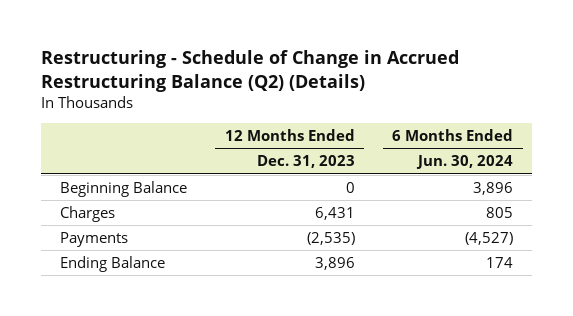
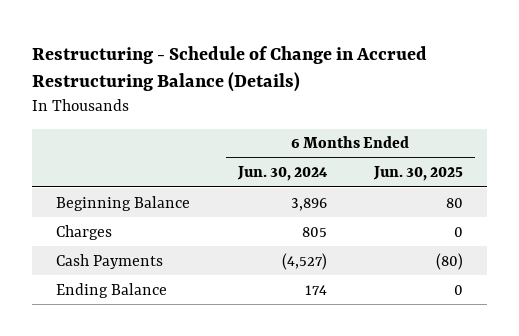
- Restructuring - Schedule of Change in Accrued Restructuring Balance (Q2) (Details)
+ Restructuring - Schedule of Change in Accrued Restructuring Balance (Details)
- | 12 Months Ended Dec. 31, 2023 | 6 Months Ended Jun. 30, 2024
+ | 6 Months Ended Jun. 30, 2024 | 6 Months Ended Jun. 30, 2025
- Payments | (2,535) | (4,527)
+ Cash Payments | (4,527) | (80)

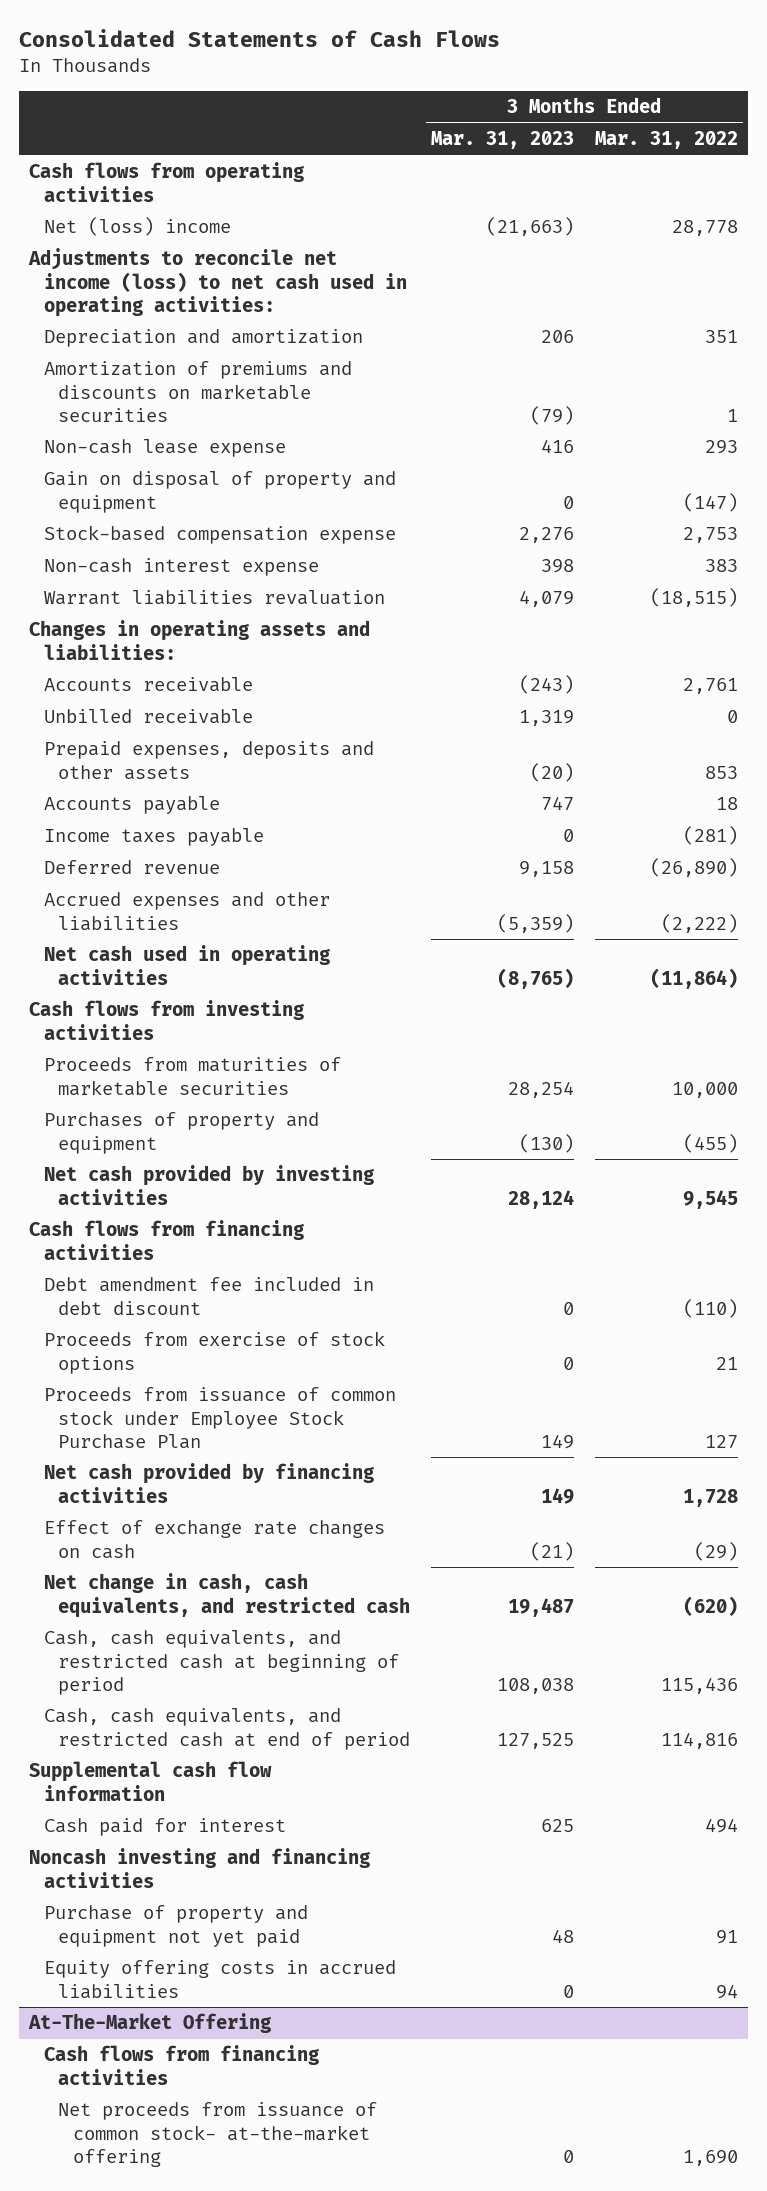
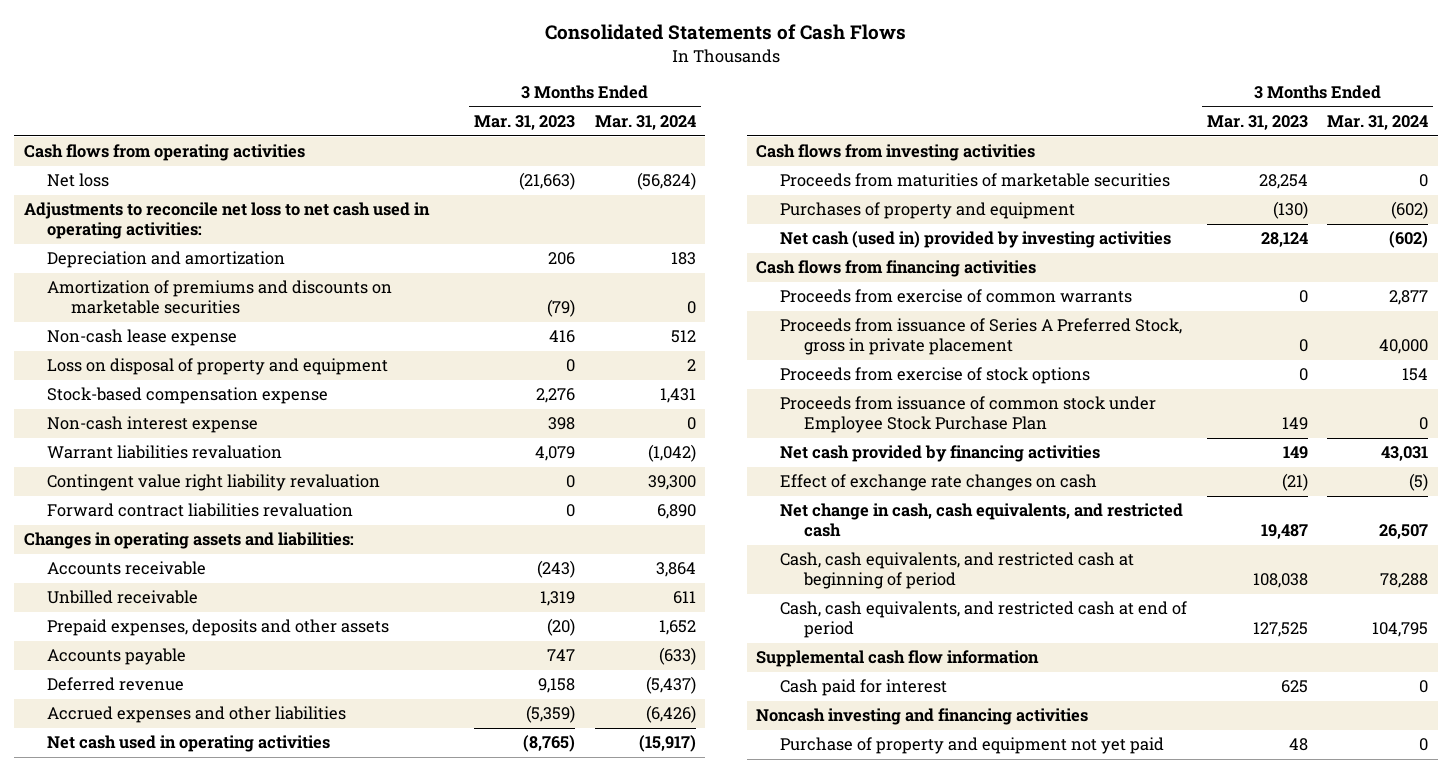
- | 3 Months Ended Mar. 31, 2023 | 3 Months Ended Mar. 31, 2022
+ | 3 Months Ended Mar. 31, 2023 | 3 Months Ended Mar. 31, 2024
- Net (loss) income | (21,663) | 28,778
- Adjustments to reconcile net income (loss) to net cash used in operating activities:
+ Net loss | (21,663) | (56,824)
+ Adjustments to reconcile net loss to net cash used in operating activities:
- Gain on disposal of property and equipment | 0 | (147)
+ Loss on disposal of property and equipment | 0 | 2
+ Contingent value right liability revaluation | 0 | 39,300
+ Forward contract liabilities revaluation | 0 | 6,890
- Income taxes payable | 0 | (281)
- Net cash provided by investing activities | 28,124 | 9,545
+ Net cash (used in) provided by investing activities | 28,124 | (602)
- Debt amendment fee included in debt discount | 0 | (110)
+ Proceeds from exercise of common warrants | 0 | 2,877
+ Proceeds from issuance of Series A Preferred Stock, gross in private placement | 0 | 40,000
- Equity offering costs in accrued liabilities | 0 | 94
- At-The-Market Offering
- Cash flows from financing activities
- Net proceeds from issuance of common stock- at-the-market offering | 0 | 1,690

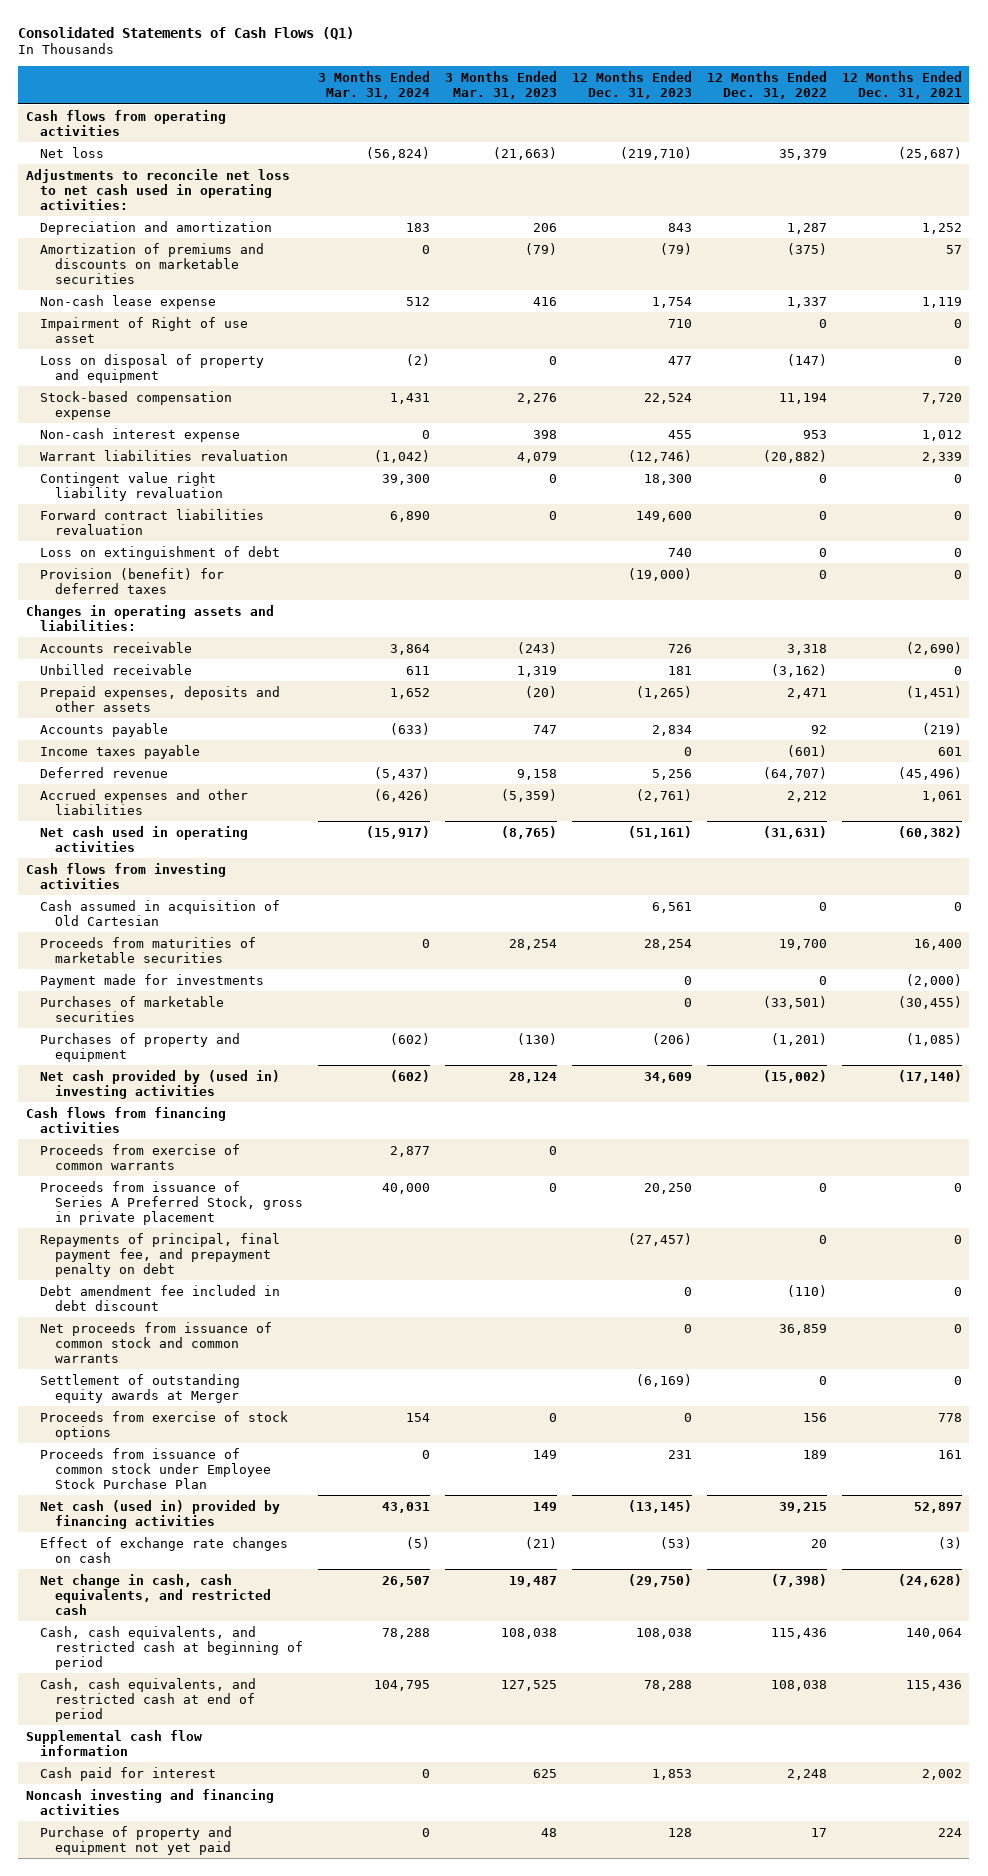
- Consolidated Statements of Cash Flows
+ Consolidated Statements of Cash Flows (Q1)
- | 3 Months Ended Mar. 31, 2023 | 3 Months Ended Mar. 31, 2024
+ | 3 Months Ended Mar. 31, 2024 | 3 Months Ended Mar. 31, 2023 | 12 Months Ended Dec. 31, 2023 | 12 Months Ended Dec. 31, 2022 | 12 Months Ended Dec. 31, 2021
- Loss on disposal of property and equipment | 0 | 2
+ Impairment of Right of use asset | | | 710 | 0 | 0
+ Loss on disposal of property and equipment | (2) | 0 | 477 | (147) | 0
+ Loss on extinguishment of debt | | | 740 | 0 | 0
+ Provision (benefit) for deferred taxes | | | (19,000) | 0 | 0
+ Income taxes payable | | | 0 | (601) | 601
+ Cash assumed in acquisition of Old Cartesian | | | 6,561 | 0 | 0
+ Payment made for investments | | | 0 | 0 | (2,000)
+ Purchases of marketable securities | | | 0 | (33,501) | (30,455)
- Net cash (used in) provided by investing activities | 28,124 | (602)
+ Net cash provided by (used in) investing activities | (602) | 28,124 | 34,609 | (15,002) | (17,140)
+ Repayments of principal, final payment fee, and prepayment penalty on debt | | | (27,457) | 0 | 0
+ Debt amendment fee included in debt discount | | | 0 | (110) | 0
+ Net proceeds from issuance of common stock and common warrants | | | 0 | 36,859 | 0
+ Settlement of outstanding equity awards at Merger | | | (6,169) | 0 | 0
- Net cash provided by financing activities | 149 | 43,031
+ Net cash (used in) provided by financing activities | 43,031 | 149 | (13,145) | 39,215 | 52,897

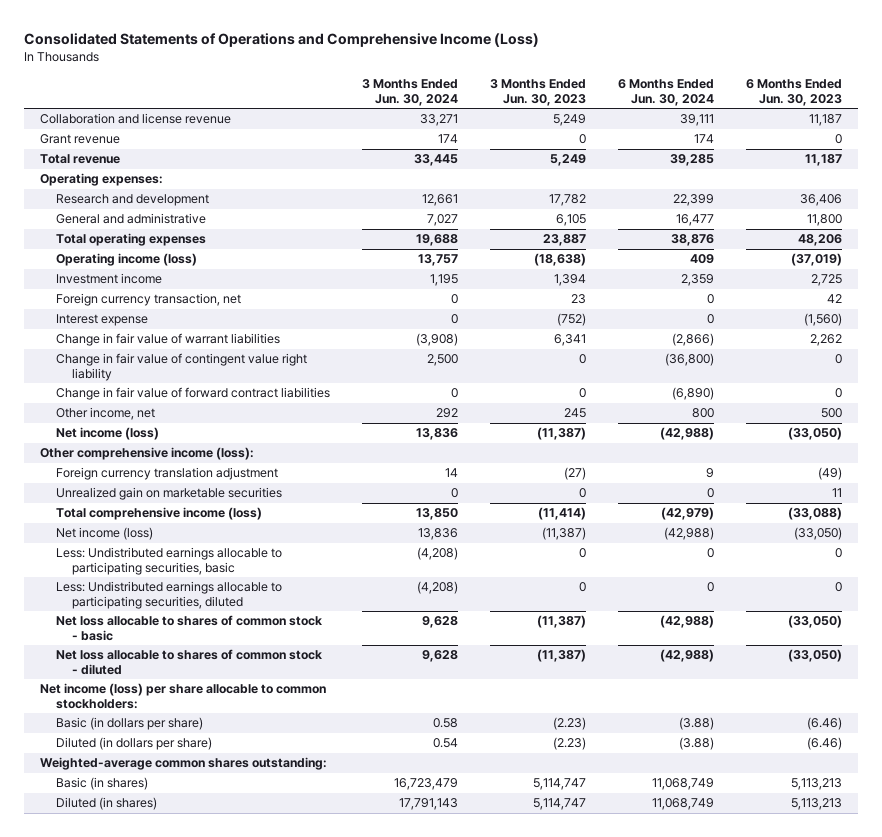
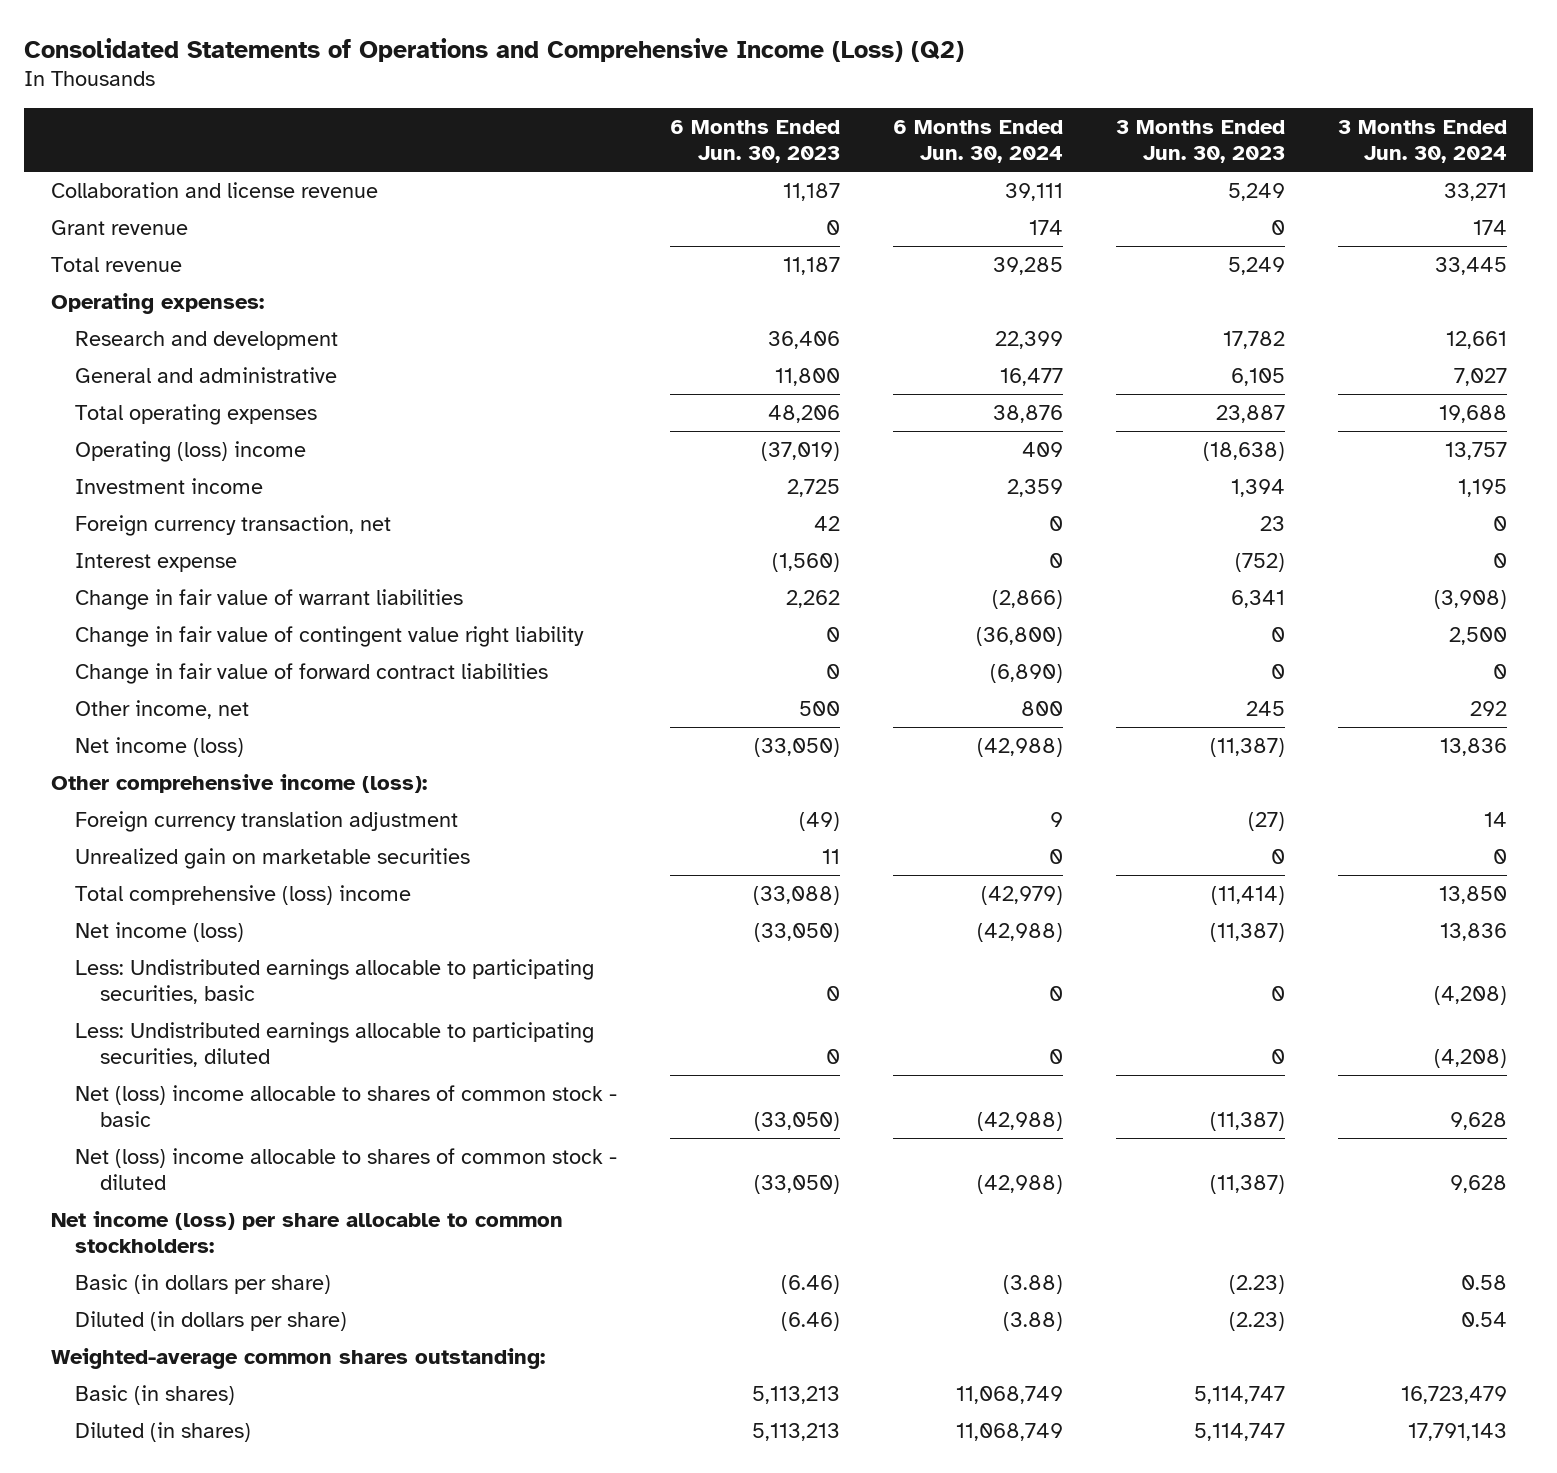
- Consolidated Statements of Operations and Comprehensive Income (Loss)
+ Consolidated Statements of Operations and Comprehensive Income (Loss) (Q2)
- | 3 Months Ended Jun. 30, 2024 | 3 Months Ended Jun. 30, 2023 | 6 Months Ended Jun. 30, 2024 | 6 Months Ended Jun. 30, 2023
+ | 6 Months Ended Jun. 30, 2023 | 6 Months Ended Jun. 30, 2024 | 3 Months Ended Jun. 30, 2023 | 3 Months Ended Jun. 30, 2024
- Operating income (loss) | 13,757 | (18,638) | 409 | (37,019)
+ Operating (loss) income | (37,019) | 409 | (18,638) | 13,757
- Total comprehensive income (loss) | 13,850 | (11,414) | (42,979) | (33,088)
+ Total comprehensive (loss) income | (33,088) | (42,979) | (11,414) | 13,850
- Net loss allocable to shares of common stock - basic | 9,628 | (11,387) | (42,988) | (33,050)
- Net loss allocable to shares of common stock - diluted | 9,628 | (11,387) | (42,988) | (33,050)
+ Net (loss) income allocable to shares of common stock - basic | (33,050) | (42,988) | (11,387) | 9,628
+ Net (loss) income allocable to shares of common stock - diluted | (33,050) | (42,988) | (11,387) | 9,628

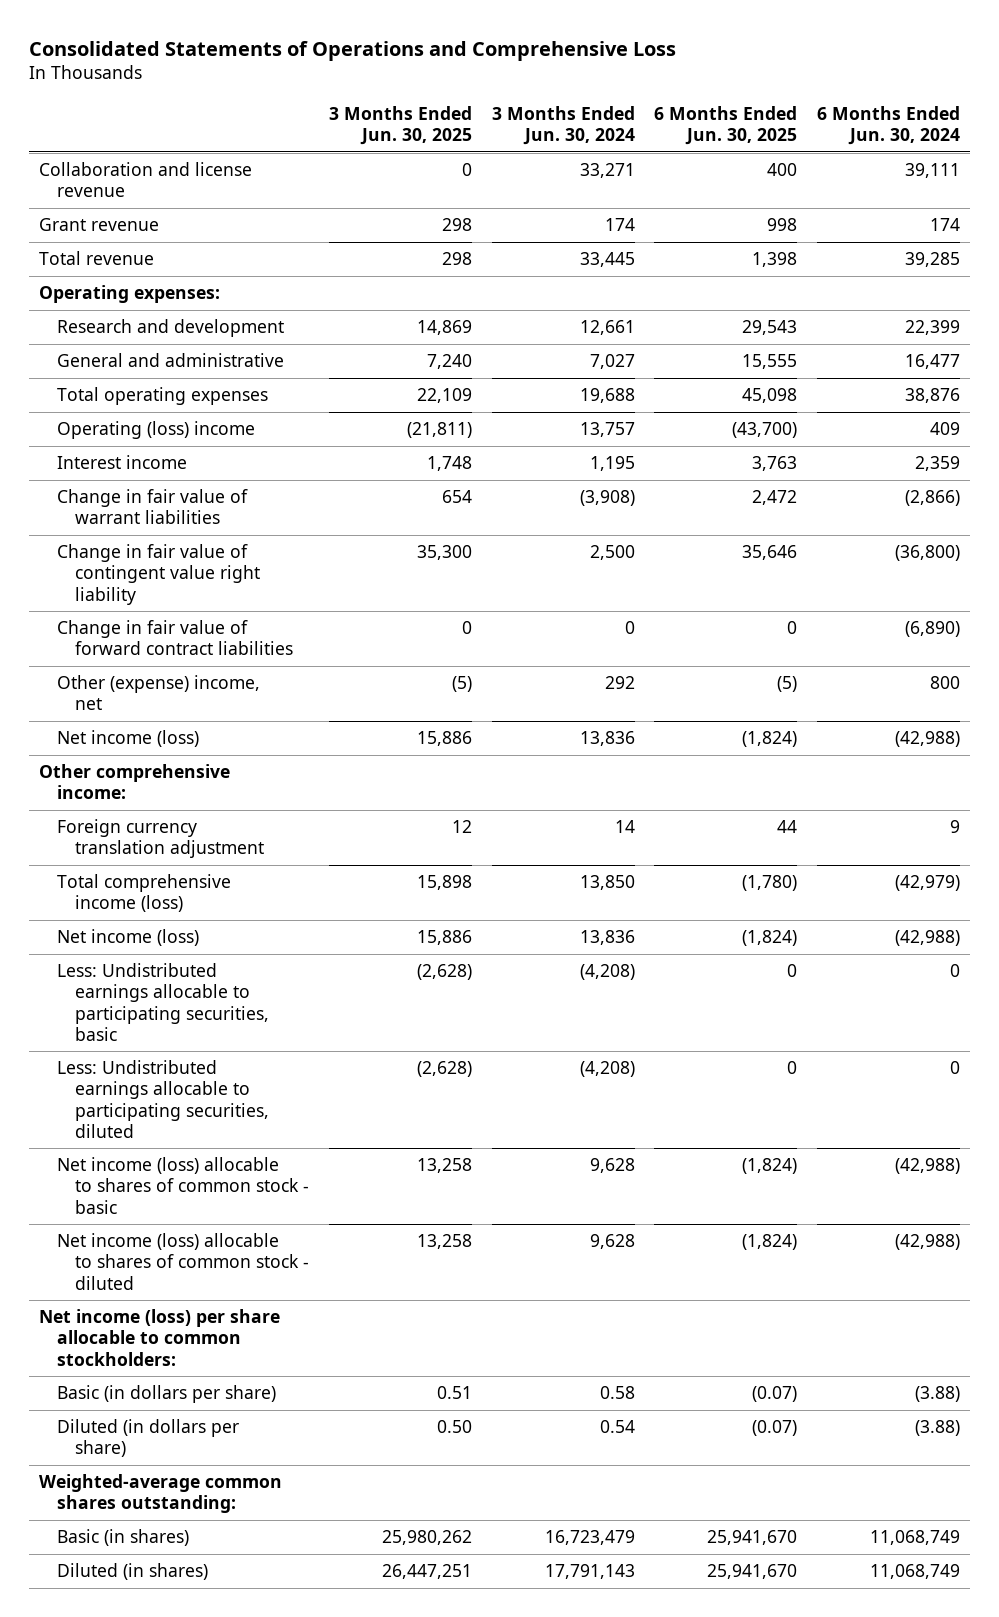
- Consolidated Statements of Operations and Comprehensive Income (Loss) (Q2)
+ Consolidated Statements of Operations and Comprehensive Loss
- | 6 Months Ended Jun. 30, 2023 | 6 Months Ended Jun. 30, 2024 | 3 Months Ended Jun. 30, 2023 | 3 Months Ended Jun. 30, 2024
+ | 3 Months Ended Jun. 30, 2025 | 3 Months Ended Jun. 30, 2024 | 6 Months Ended Jun. 30, 2025 | 6 Months Ended Jun. 30, 2024
- Investment income | 2,725 | 2,359 | 1,394 | 1,195
- Foreign currency transaction, net | 42 | 0 | 23 | 0
- Interest expense | (1,560) | 0 | (752) | 0
+ Interest income | 1,748 | 1,195 | 3,763 | 2,359
- Other income, net | 500 | 800 | 245 | 292
+ Other (expense) income, net | (5) | 292 | (5) | 800
- Other comprehensive income (loss):
+ Other comprehensive income:
- Unrealized gain on marketable securities | 11 | 0 | 0 | 0
- Total comprehensive (loss) income | (33,088) | (42,979) | (11,414) | 13,850
+ Total comprehensive income (loss) | 15,898 | 13,850 | (1,780) | (42,979)
- Net (loss) income allocable to shares of common stock - basic | (33,050) | (42,988) | (11,387) | 9,628
- Net (loss) income allocable to shares of common stock - diluted | (33,050) | (42,988) | (11,387) | 9,628
+ Net income (loss) allocable to shares of common stock - basic | 13,258 | 9,628 | (1,824) | (42,988)
+ Net income (loss) allocable to shares of common stock - diluted | 13,258 | 9,628 | (1,824) | (42,988)

